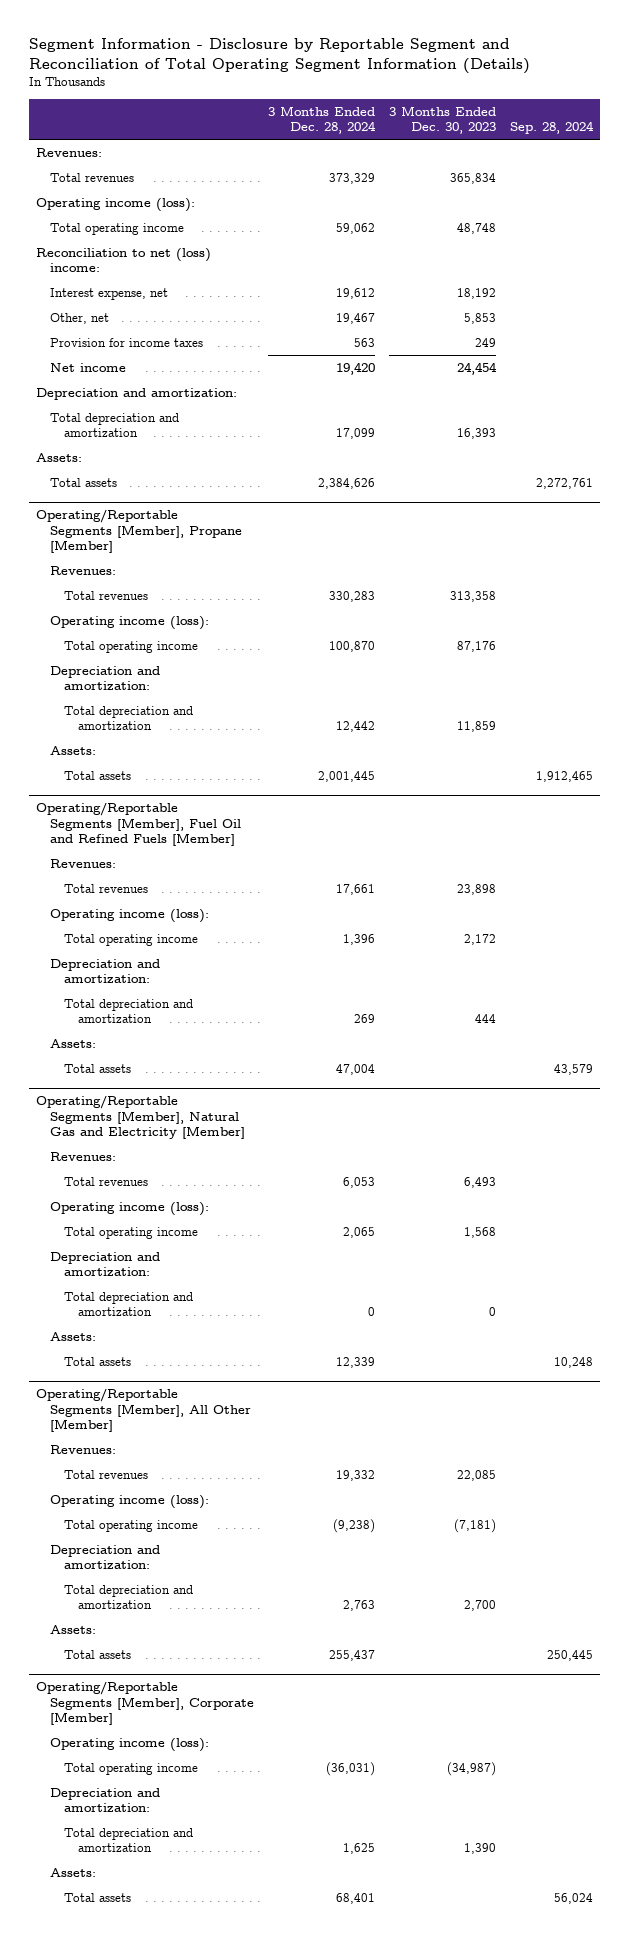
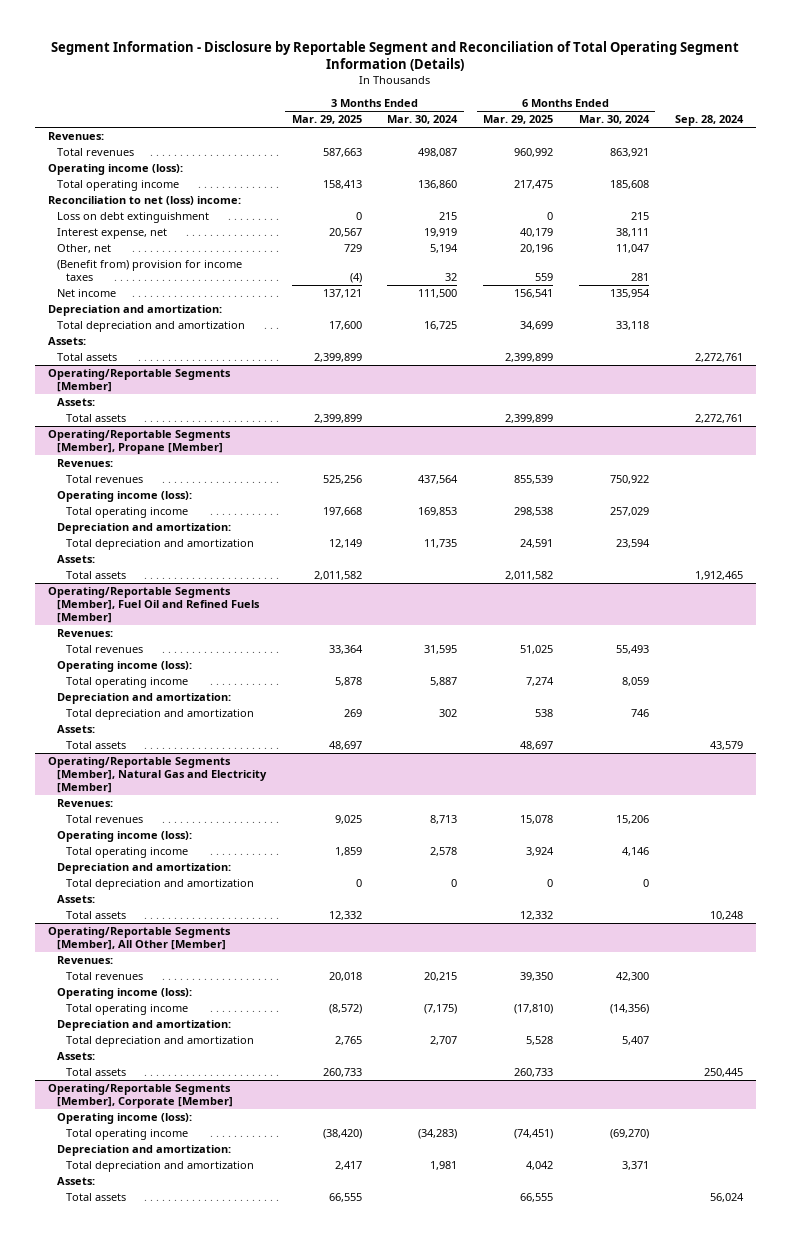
- | 3 Months Ended Dec. 28, 2024 | 3 Months Ended Dec. 30, 2023 | Sep. 28, 2024
+ | 3 Months Ended Mar. 29, 2025 | 3 Months Ended Mar. 30, 2024 | 6 Months Ended Mar. 29, 2025 | 6 Months Ended Mar. 30, 2024 | Sep. 28, 2024
+ Loss on debt extinguishment | 0 | 215 | 0 | 215 |
- Provision for income taxes | 563 | 249 |
+ (Benefit from) provision for income taxes | (4) | 32 | 559 | 281 |
+ Operating/Reportable Segments [Member]
+ Assets:
+ Total assets | 2,399,899 | | 2,399,899 | | 2,272,761

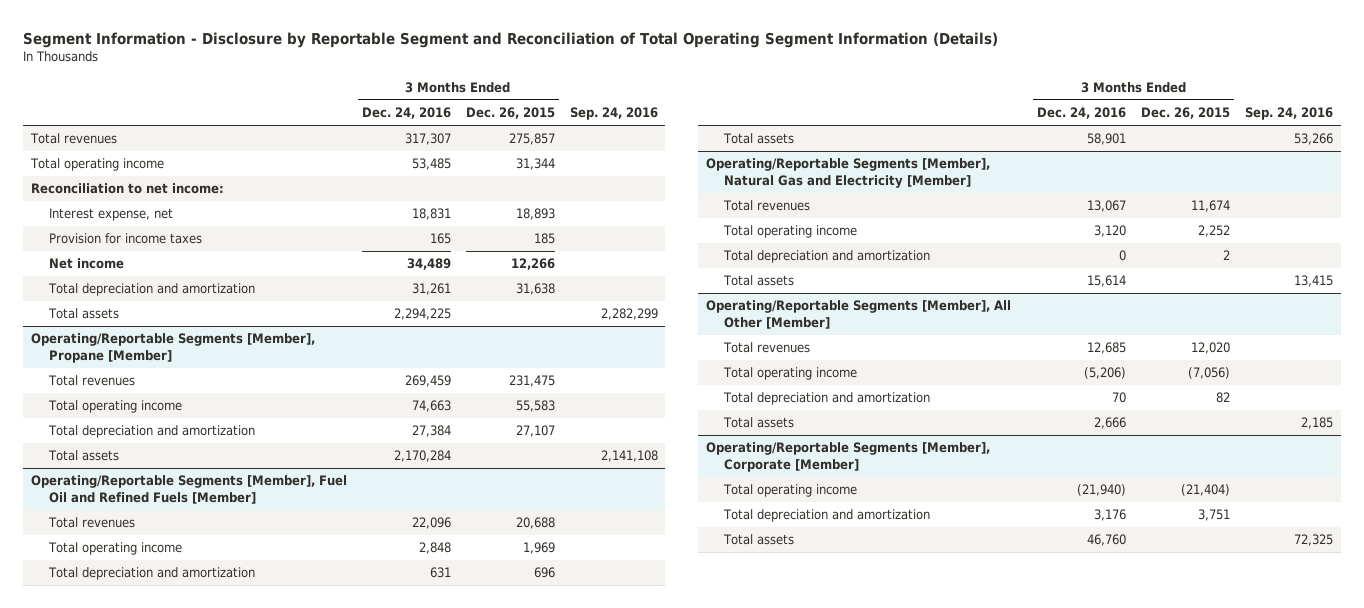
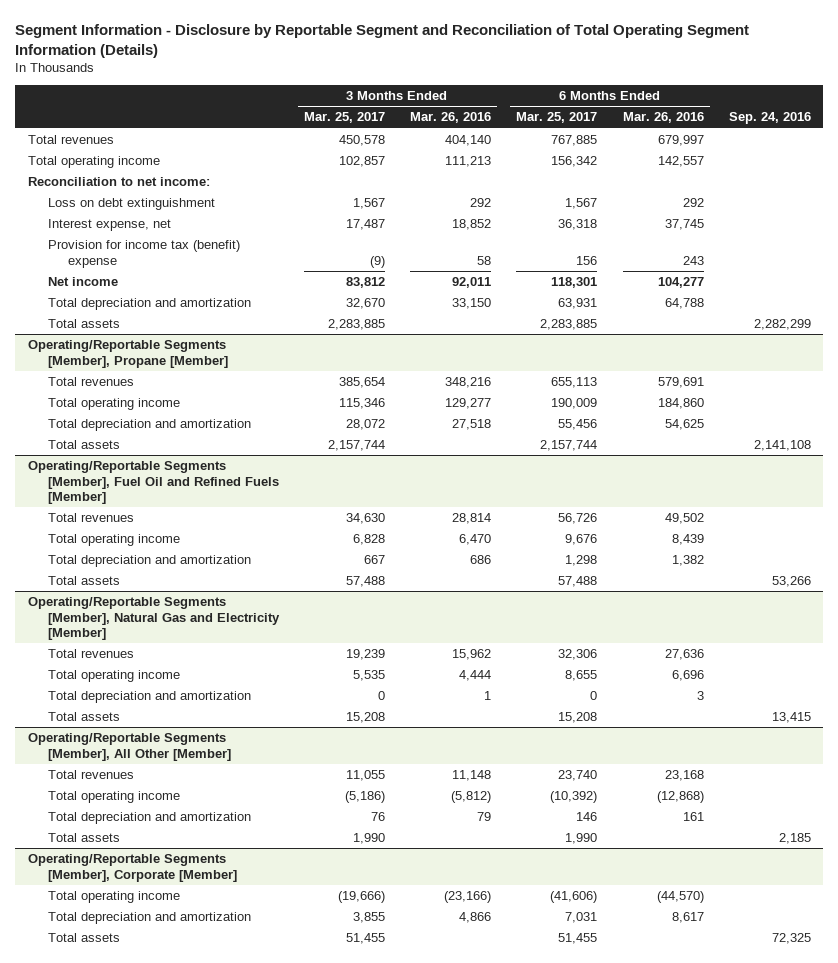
- | 3 Months Ended Dec. 24, 2016 | 3 Months Ended Dec. 26, 2015 | Sep. 24, 2016
+ | 3 Months Ended Mar. 25, 2017 | 3 Months Ended Mar. 26, 2016 | 6 Months Ended Mar. 25, 2017 | 6 Months Ended Mar. 26, 2016 | Sep. 24, 2016
+ Loss on debt extinguishment | 1,567 | 292 | 1,567 | 292 |
- Provision for income taxes | 165 | 185 |
+ Provision for income tax (benefit) expense | (9) | 58 | 156 | 243 |

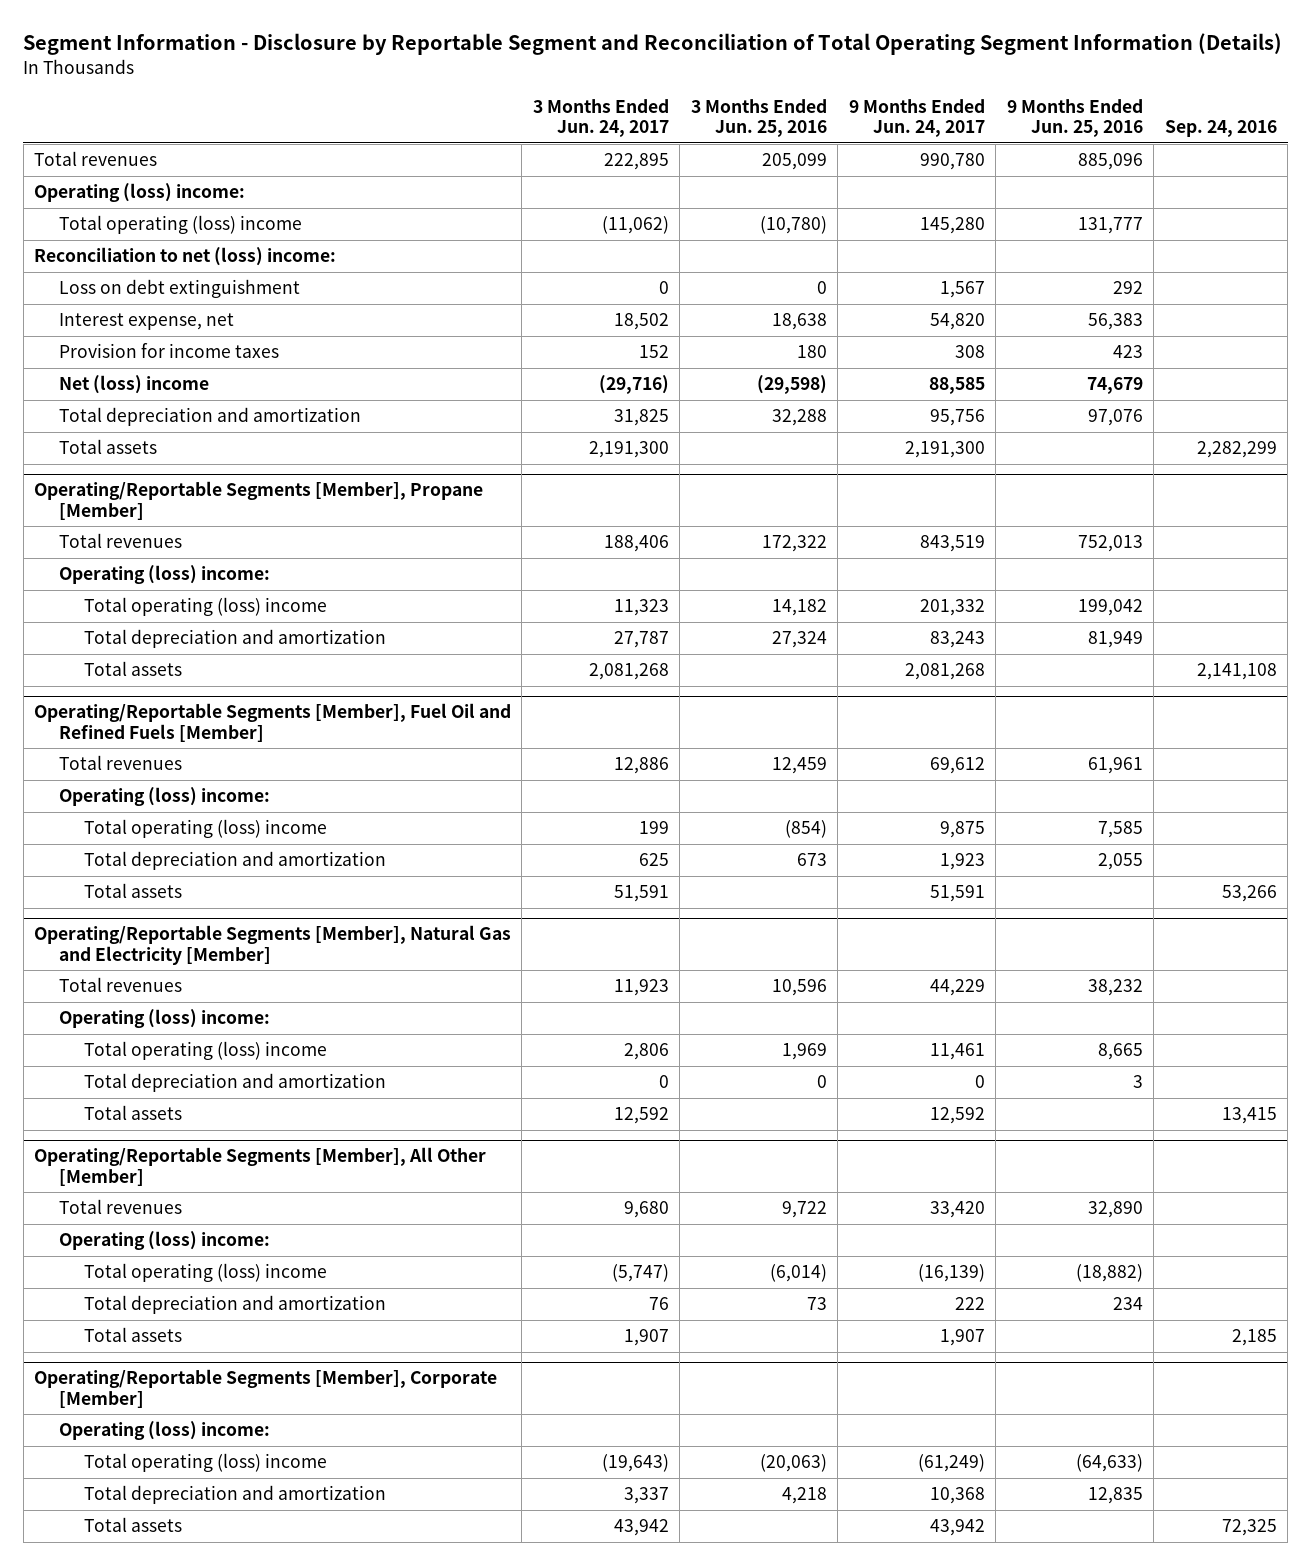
- | 3 Months Ended Mar. 25, 2017 | 3 Months Ended Mar. 26, 2016 | 6 Months Ended Mar. 25, 2017 | 6 Months Ended Mar. 26, 2016 | Sep. 24, 2016
+ | 3 Months Ended Jun. 24, 2017 | 3 Months Ended Jun. 25, 2016 | 9 Months Ended Jun. 24, 2017 | 9 Months Ended Jun. 25, 2016 | Sep. 24, 2016
- Total operating income | 102,857 | 111,213 | 156,342 | 142,557 |
- Reconciliation to net income:
+ Operating (loss) income:
+ Total operating (loss) income | (11,062) | (10,780) | 145,280 | 131,777 |
+ Reconciliation to net (loss) income:
- Provision for income tax (benefit) expense | (9) | 58 | 156 | 243 |
- Net income | 83,812 | 92,011 | 118,301 | 104,277 |
+ Provision for income taxes | 152 | 180 | 308 | 423 |
+ Net (loss) income | (29,716) | (29,598) | 88,585 | 74,679 |
@ Operating/Reportable Segments [Member], Propane [Member]
- Total operating income | 115,346 | 129,277 | 190,009 | 184,860 |
+ Operating (loss) income:
+ Total operating (loss) income | 11,323 | 14,182 | 201,332 | 199,042 |
@ Operating/Reportable Segments [Member], Fuel Oil and Refined Fuels [Member]
- Total operating income | 6,828 | 6,470 | 9,676 | 8,439 |
+ Operating (loss) income:
+ Total operating (loss) income | 199 | (854) | 9,875 | 7,585 |
@ Operating/Reportable Segments [Member], Natural Gas and Electricity [Member]
- Total operating income | 5,535 | 4,444 | 8,655 | 6,696 |
+ Operating (loss) income:
+ Total operating (loss) income | 2,806 | 1,969 | 11,461 | 8,665 |
@ Operating/Reportable Segments [Member], All Other [Member]
- Total operating income | (5,186) | (5,812) | (10,392) | (12,868) |
+ Operating (loss) income:
+ Total operating (loss) income | (5,747) | (6,014) | (16,139) | (18,882) |
@ Operating/Reportable Segments [Member], Corporate [Member]
- Total operating income | (19,666) | (23,166) | (41,606) | (44,570) |
+ Operating (loss) income:
+ Total operating (loss) income | (19,643) | (20,063) | (61,249) | (64,633) |

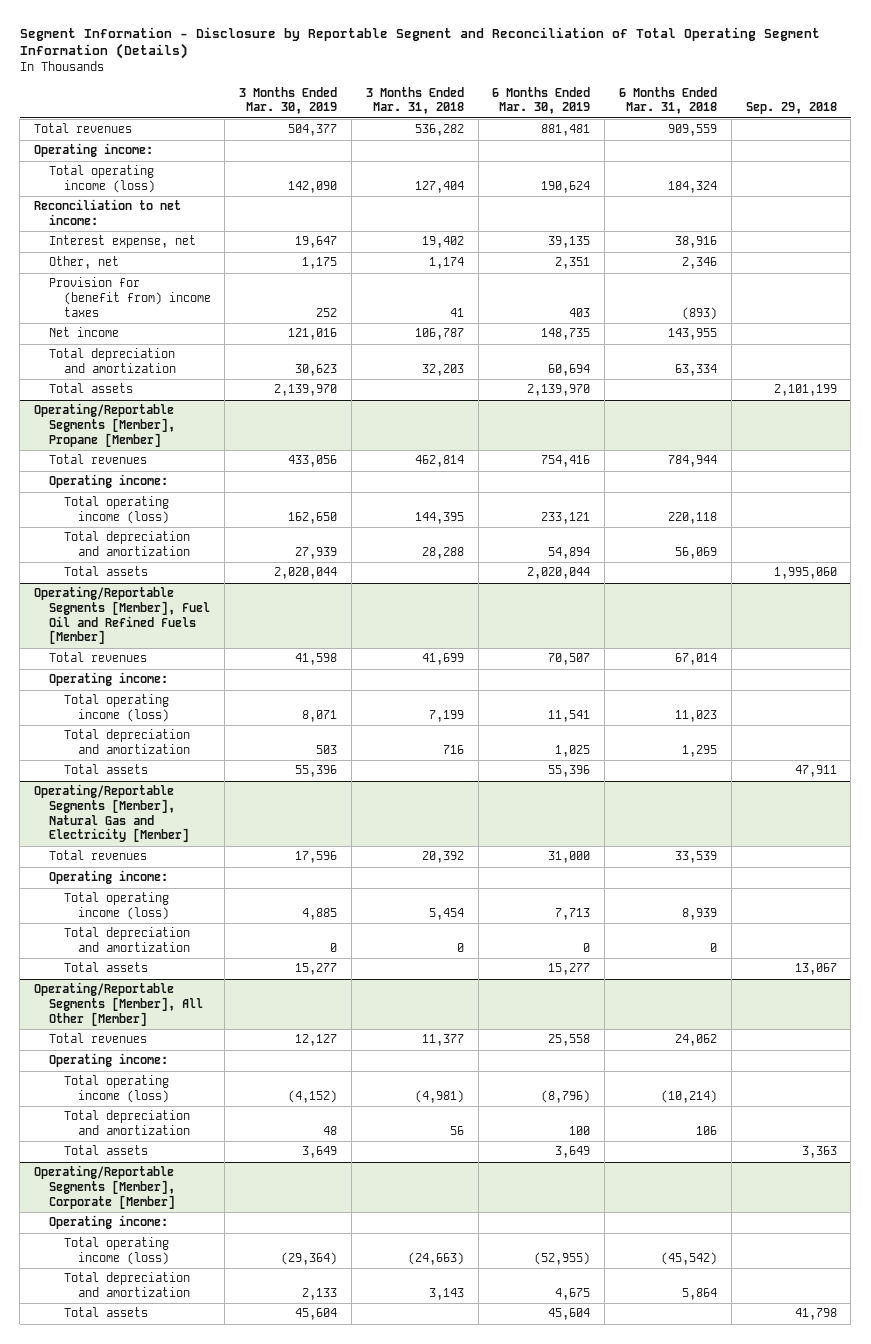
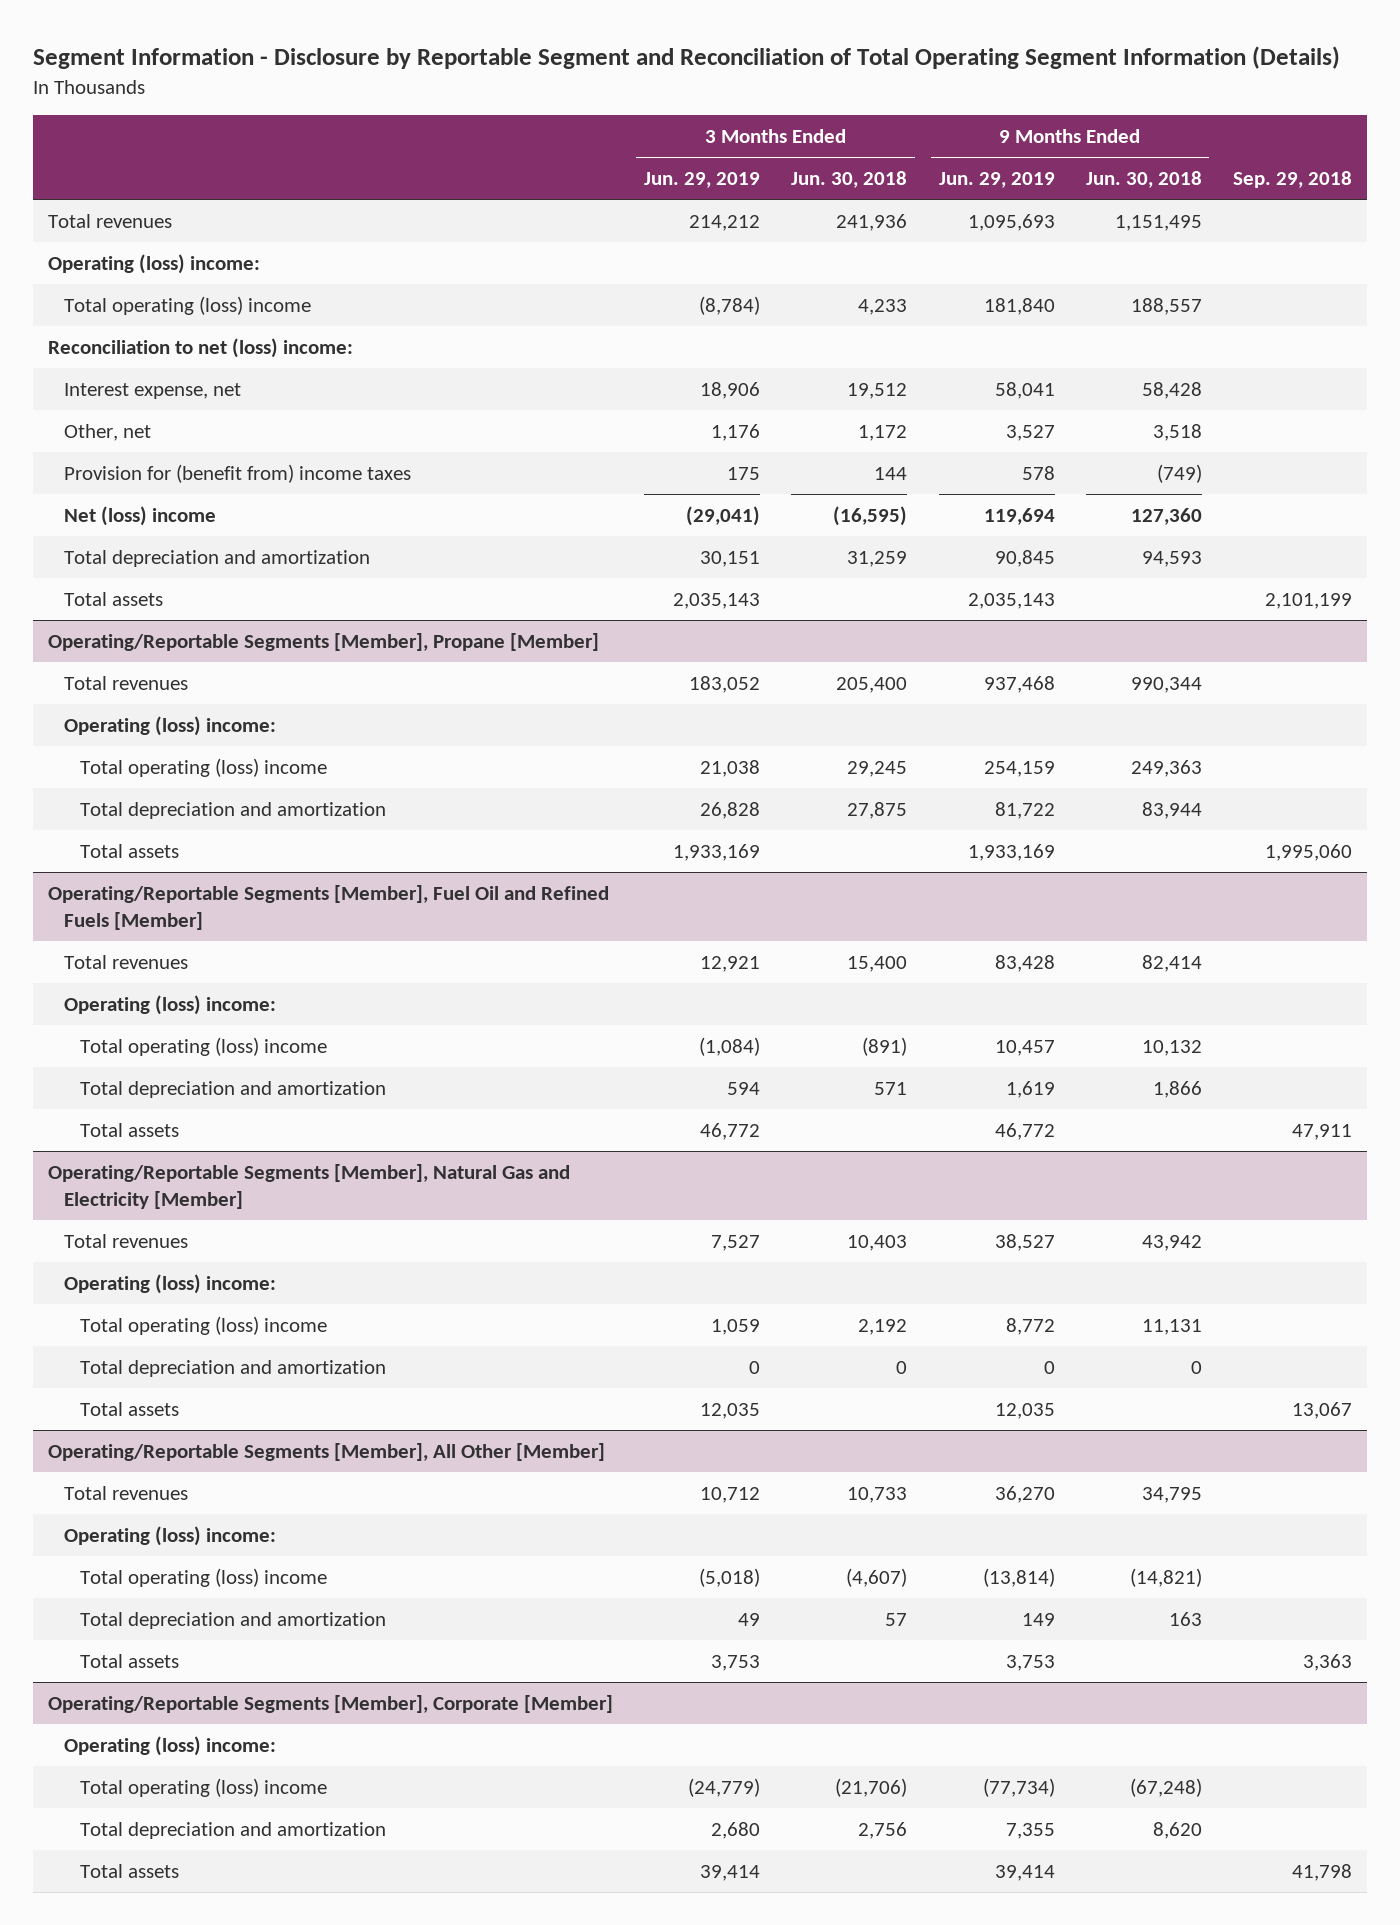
- | 3 Months Ended Mar. 30, 2019 | 3 Months Ended Mar. 31, 2018 | 6 Months Ended Mar. 30, 2019 | 6 Months Ended Mar. 31, 2018 | Sep. 29, 2018
+ | 3 Months Ended Jun. 29, 2019 | 3 Months Ended Jun. 30, 2018 | 9 Months Ended Jun. 29, 2019 | 9 Months Ended Jun. 30, 2018 | Sep. 29, 2018
- Operating income:
- Total operating income (loss) | 142,090 | 127,404 | 190,624 | 184,324 |
- Reconciliation to net income:
+ Operating (loss) income:
+ Total operating (loss) income | (8,784) | 4,233 | 181,840 | 188,557 |
+ Reconciliation to net (loss) income:
- Net income | 121,016 | 106,787 | 148,735 | 143,955 |
+ Net (loss) income | (29,041) | (16,595) | 119,694 | 127,360 |
@ Operating/Reportable Segments [Member], Propane [Member]
- Operating income:
- Total operating income (loss) | 162,650 | 144,395 | 233,121 | 220,118 |
+ Operating (loss) income:
+ Total operating (loss) income | 21,038 | 29,245 | 254,159 | 249,363 |
@ Operating/Reportable Segments [Member], Fuel Oil and Refined Fuels [Member]
- Operating income:
- Total operating income (loss) | 8,071 | 7,199 | 11,541 | 11,023 |
+ Operating (loss) income:
+ Total operating (loss) income | (1,084) | (891) | 10,457 | 10,132 |
@ Operating/Reportable Segments [Member], Natural Gas and Electricity [Member]
- Operating income:
- Total operating income (loss) | 4,885 | 5,454 | 7,713 | 8,939 |
+ Operating (loss) income:
+ Total operating (loss) income | 1,059 | 2,192 | 8,772 | 11,131 |
@ Operating/Reportable Segments [Member], All Other [Member]
- Operating income:
- Total operating income (loss) | (4,152) | (4,981) | (8,796) | (10,214) |
+ Operating (loss) income:
+ Total operating (loss) income | (5,018) | (4,607) | (13,814) | (14,821) |
@ Operating/Reportable Segments [Member], Corporate [Member]
- Operating income:
- Total operating income (loss) | (29,364) | (24,663) | (52,955) | (45,542) |
+ Operating (loss) income:
+ Total operating (loss) income | (24,779) | (21,706) | (77,734) | (67,248) |

